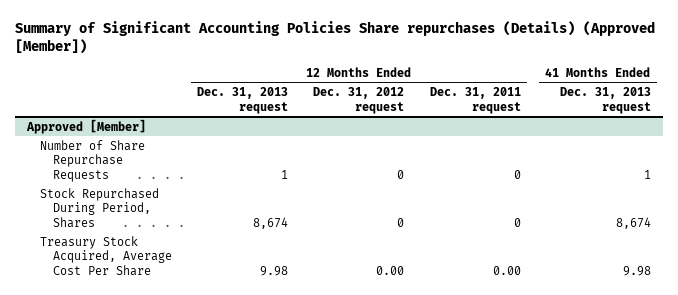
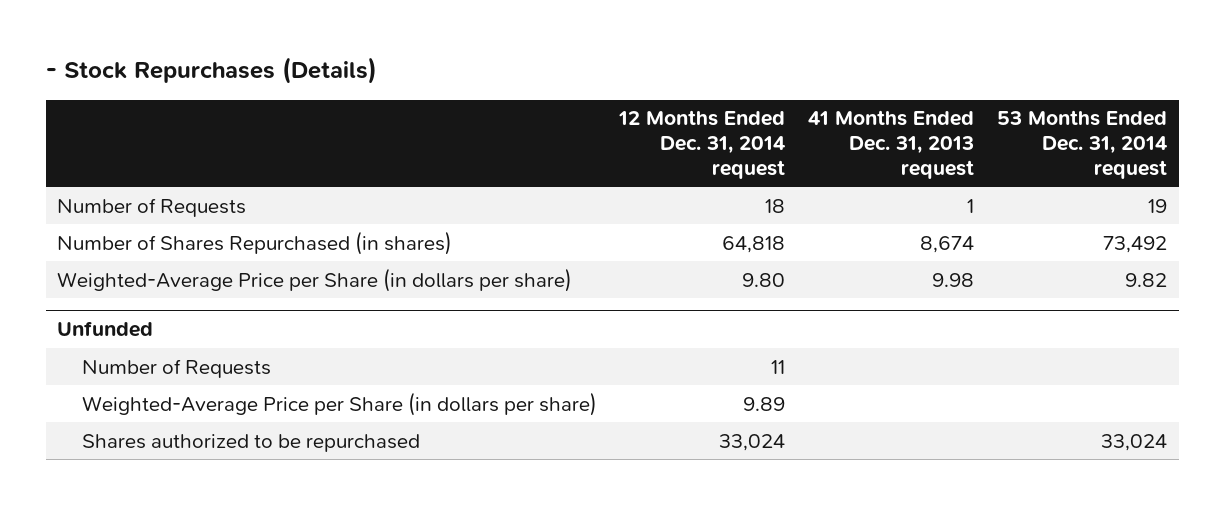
- Summary of Significant Accounting Policies Share repurchases (Details) (Approved [Member])
+ - Stock Repurchases (Details)
- | 12 Months Ended Dec. 31, 2013 request | 12 Months Ended Dec. 31, 2012 request | 12 Months Ended Dec. 31, 2011 request | 41 Months Ended Dec. 31, 2013 request
+ | 12 Months Ended Dec. 31, 2014 request | 41 Months Ended Dec. 31, 2013 request | 53 Months Ended Dec. 31, 2014 request
- Approved [Member]
- Number of Share Repurchase Requests | 1 | 0 | 0 | 1
- Stock Repurchased During Period, Shares | 8,674 | 0 | 0 | 8,674
- Treasury Stock Acquired, Average Cost Per Share | 9.98 | 0.00 | 0.00 | 9.98
+ Number of Requests | 18 | 1 | 19
+ Number of Shares Repurchased (in shares) | 64,818 | 8,674 | 73,492
+ Weighted-Average Price per Share (in dollars per share) | 9.80 | 9.98 | 9.82
+ Unfunded
+ Number of Requests | 11 | |
+ Weighted-Average Price per Share (in dollars per share) | 9.89 | |
+ Shares authorized to be repurchased | 33,024 | | 33,024

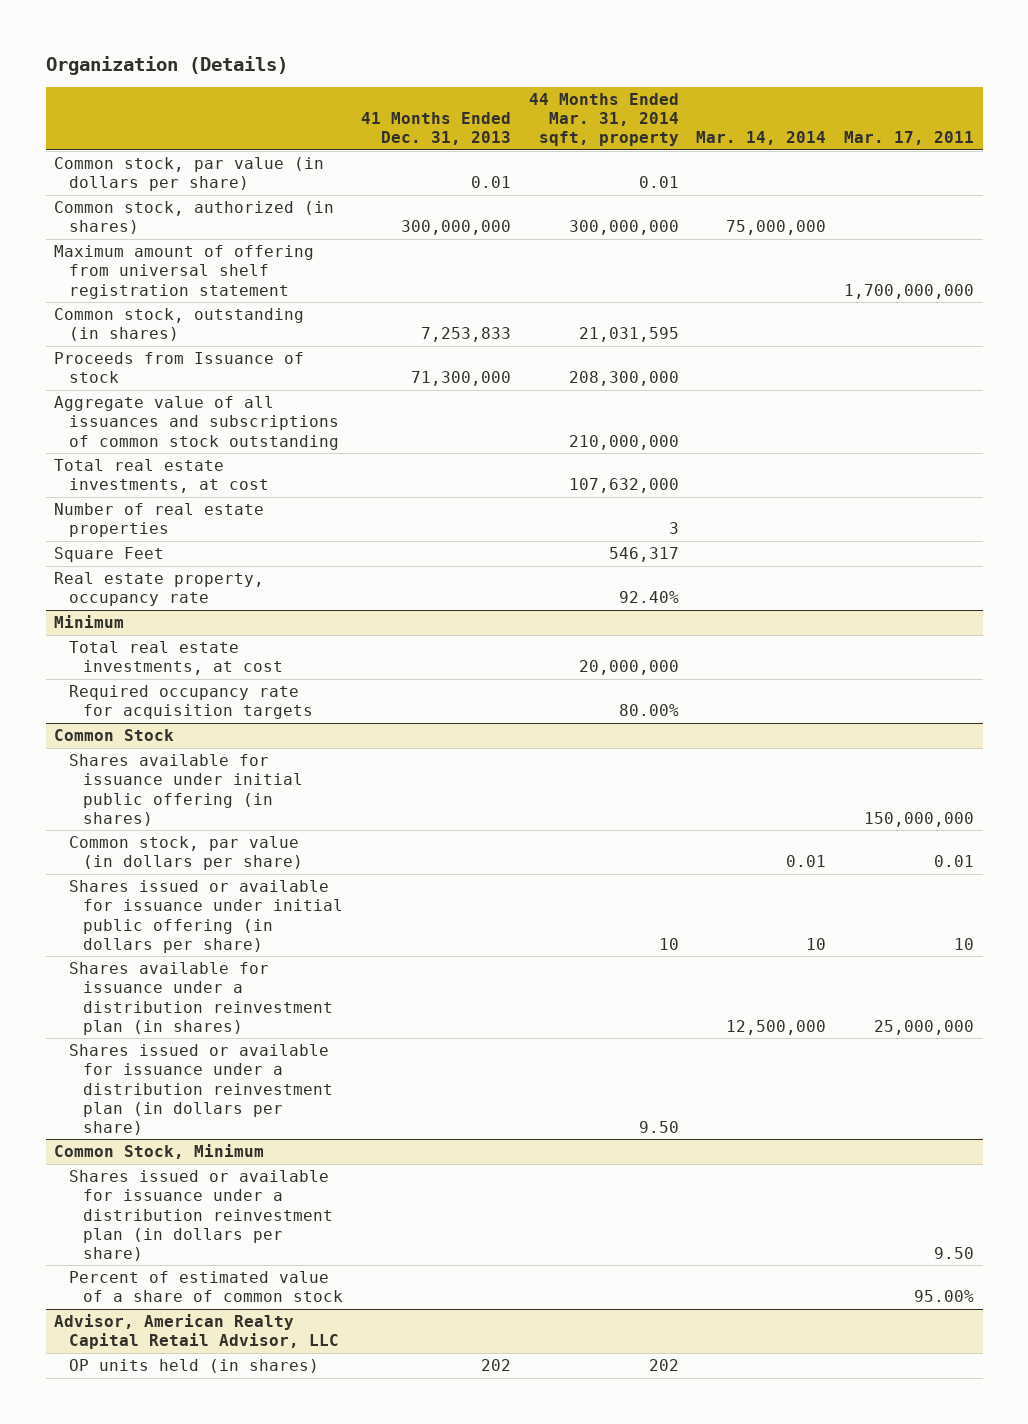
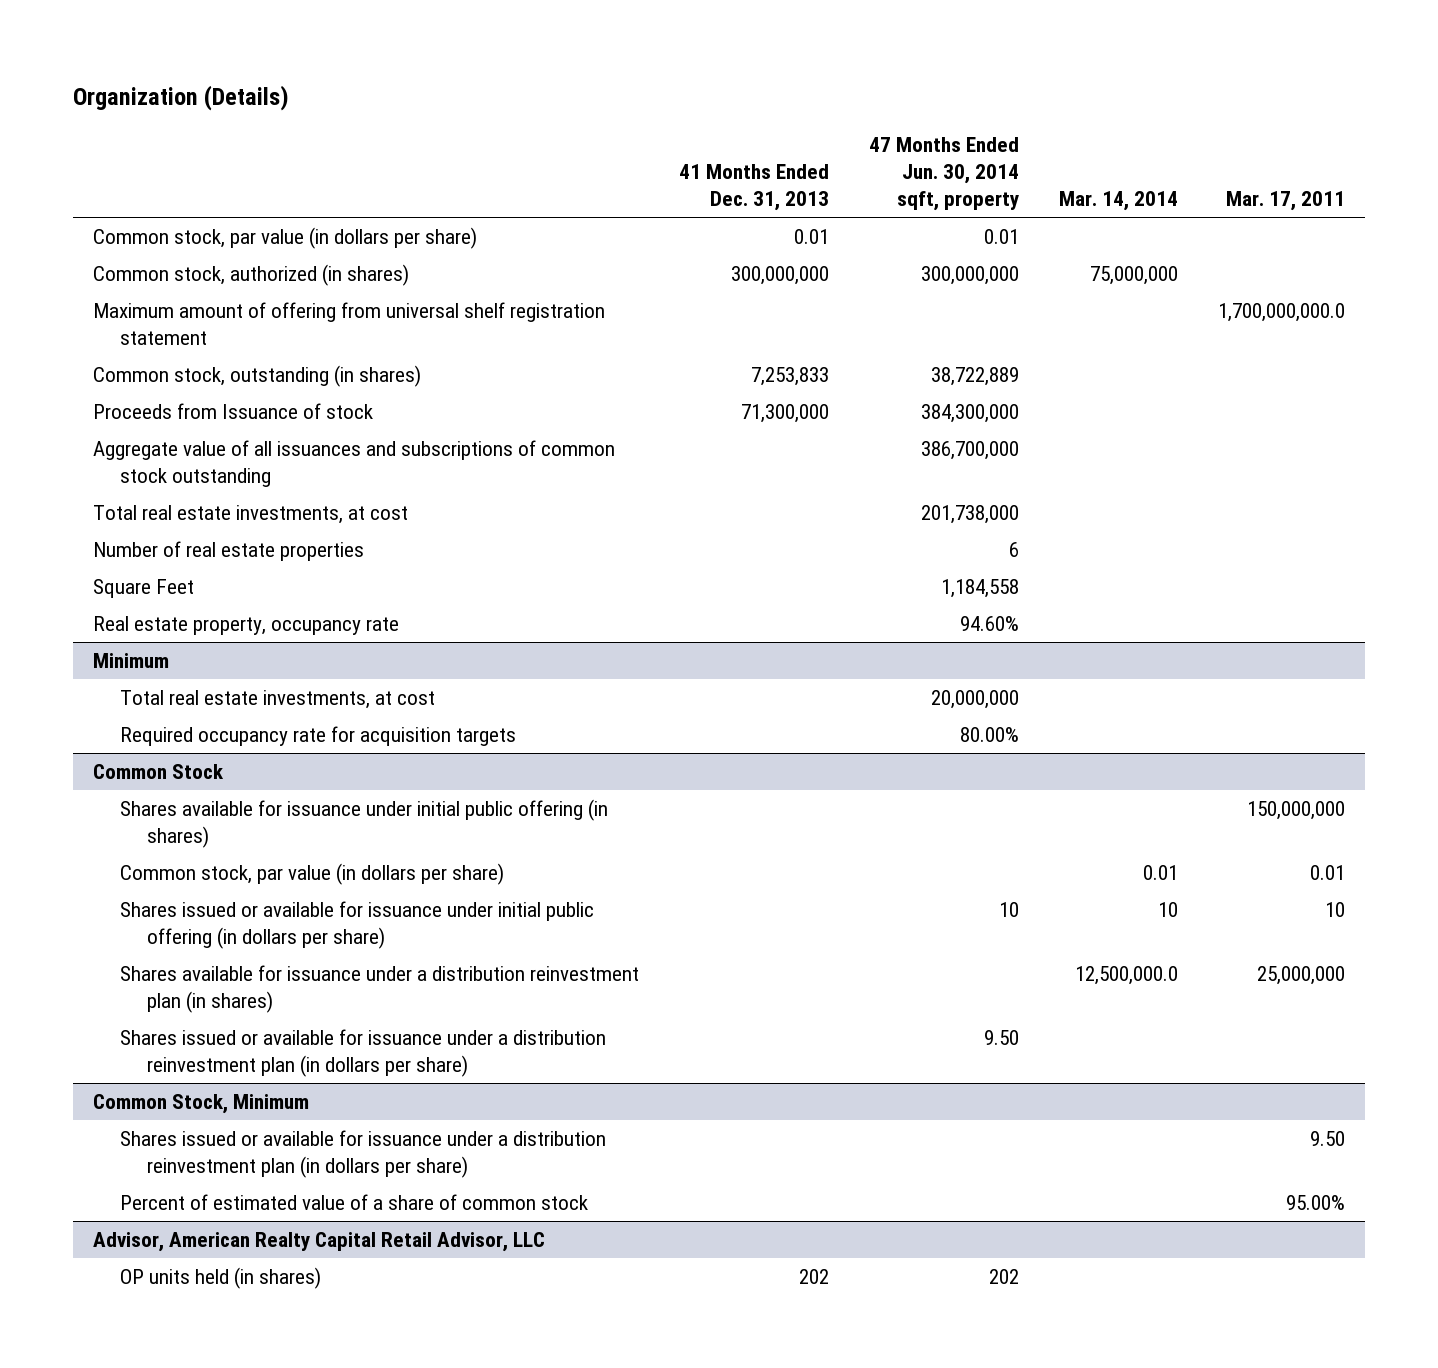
- | 41 Months Ended Dec. 31, 2013 | 44 Months Ended Mar. 31, 2014 sqft, property | Mar. 14, 2014 | Mar. 17, 2011
+ | 41 Months Ended Dec. 31, 2013 | 47 Months Ended Jun. 30, 2014 sqft, property | Mar. 14, 2014 | Mar. 17, 2011
- Maximum amount of offering from universal shelf registration statement | | | | 1,700,000,000
+ Maximum amount of offering from universal shelf registration statement | | | | 1,700,000,000.0
@ Common Stock
- Shares available for issuance under a distribution reinvestment plan (in shares) | | | 12,500,000 | 25,000,000
+ Shares available for issuance under a distribution reinvestment plan (in shares) | | | 12,500,000.0 | 25,000,000

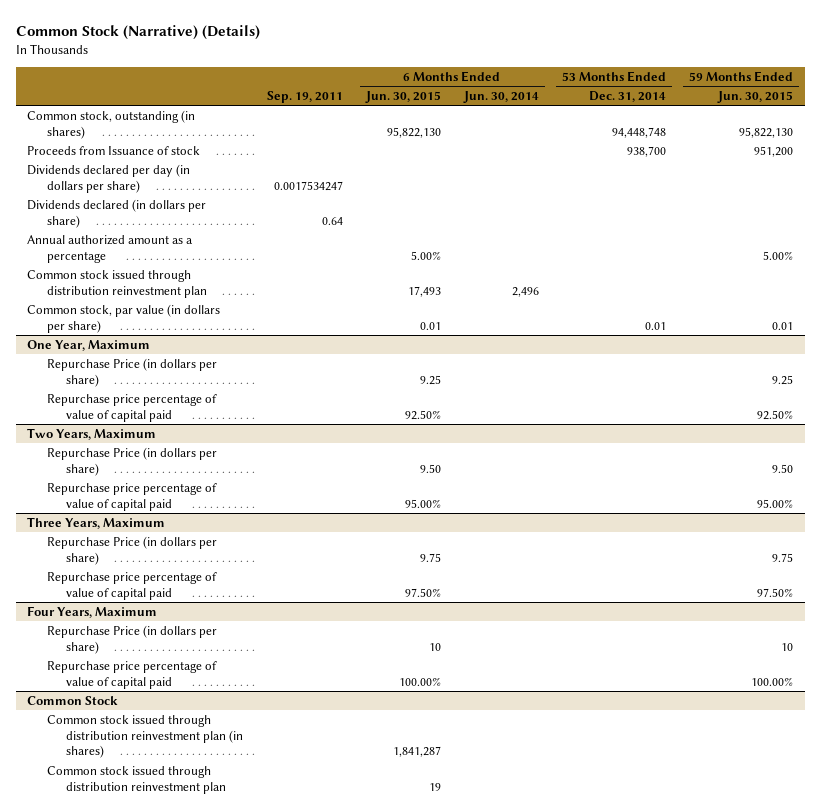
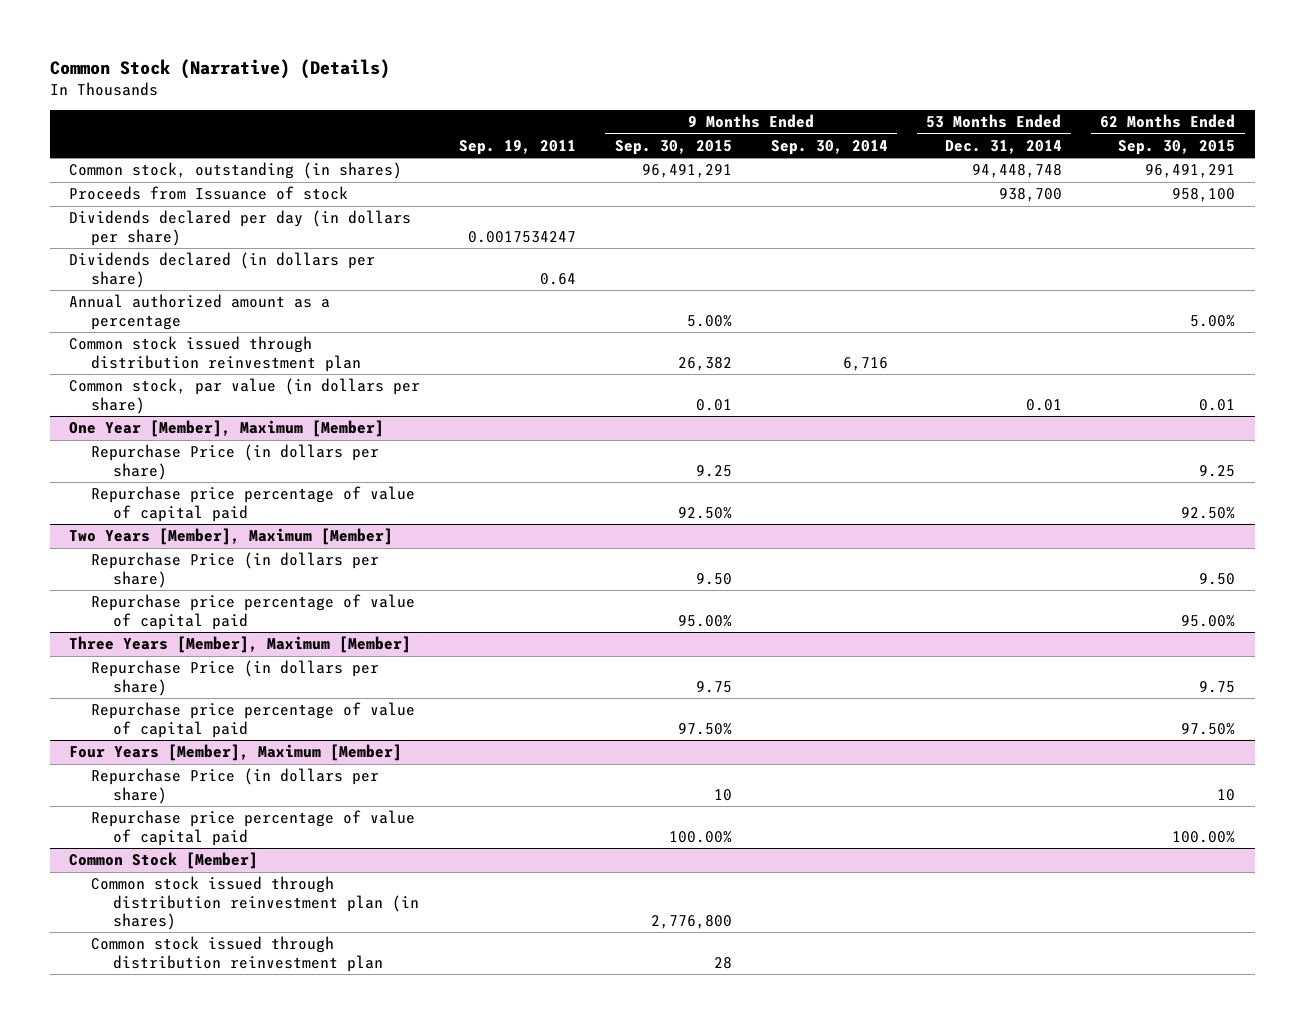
- | Sep. 19, 2011 | 6 Months Ended Jun. 30, 2015 | 6 Months Ended Jun. 30, 2014 | 53 Months Ended Dec. 31, 2014 | 59 Months Ended Jun. 30, 2015
+ | Sep. 19, 2011 | 9 Months Ended Sep. 30, 2015 | 9 Months Ended Sep. 30, 2014 | 53 Months Ended Dec. 31, 2014 | 62 Months Ended Sep. 30, 2015
- One Year, Maximum
+ One Year [Member], Maximum [Member]
- Two Years, Maximum
+ Two Years [Member], Maximum [Member]
- Three Years, Maximum
+ Three Years [Member], Maximum [Member]
- Four Years, Maximum
+ Four Years [Member], Maximum [Member]
- Common Stock
+ Common Stock [Member]

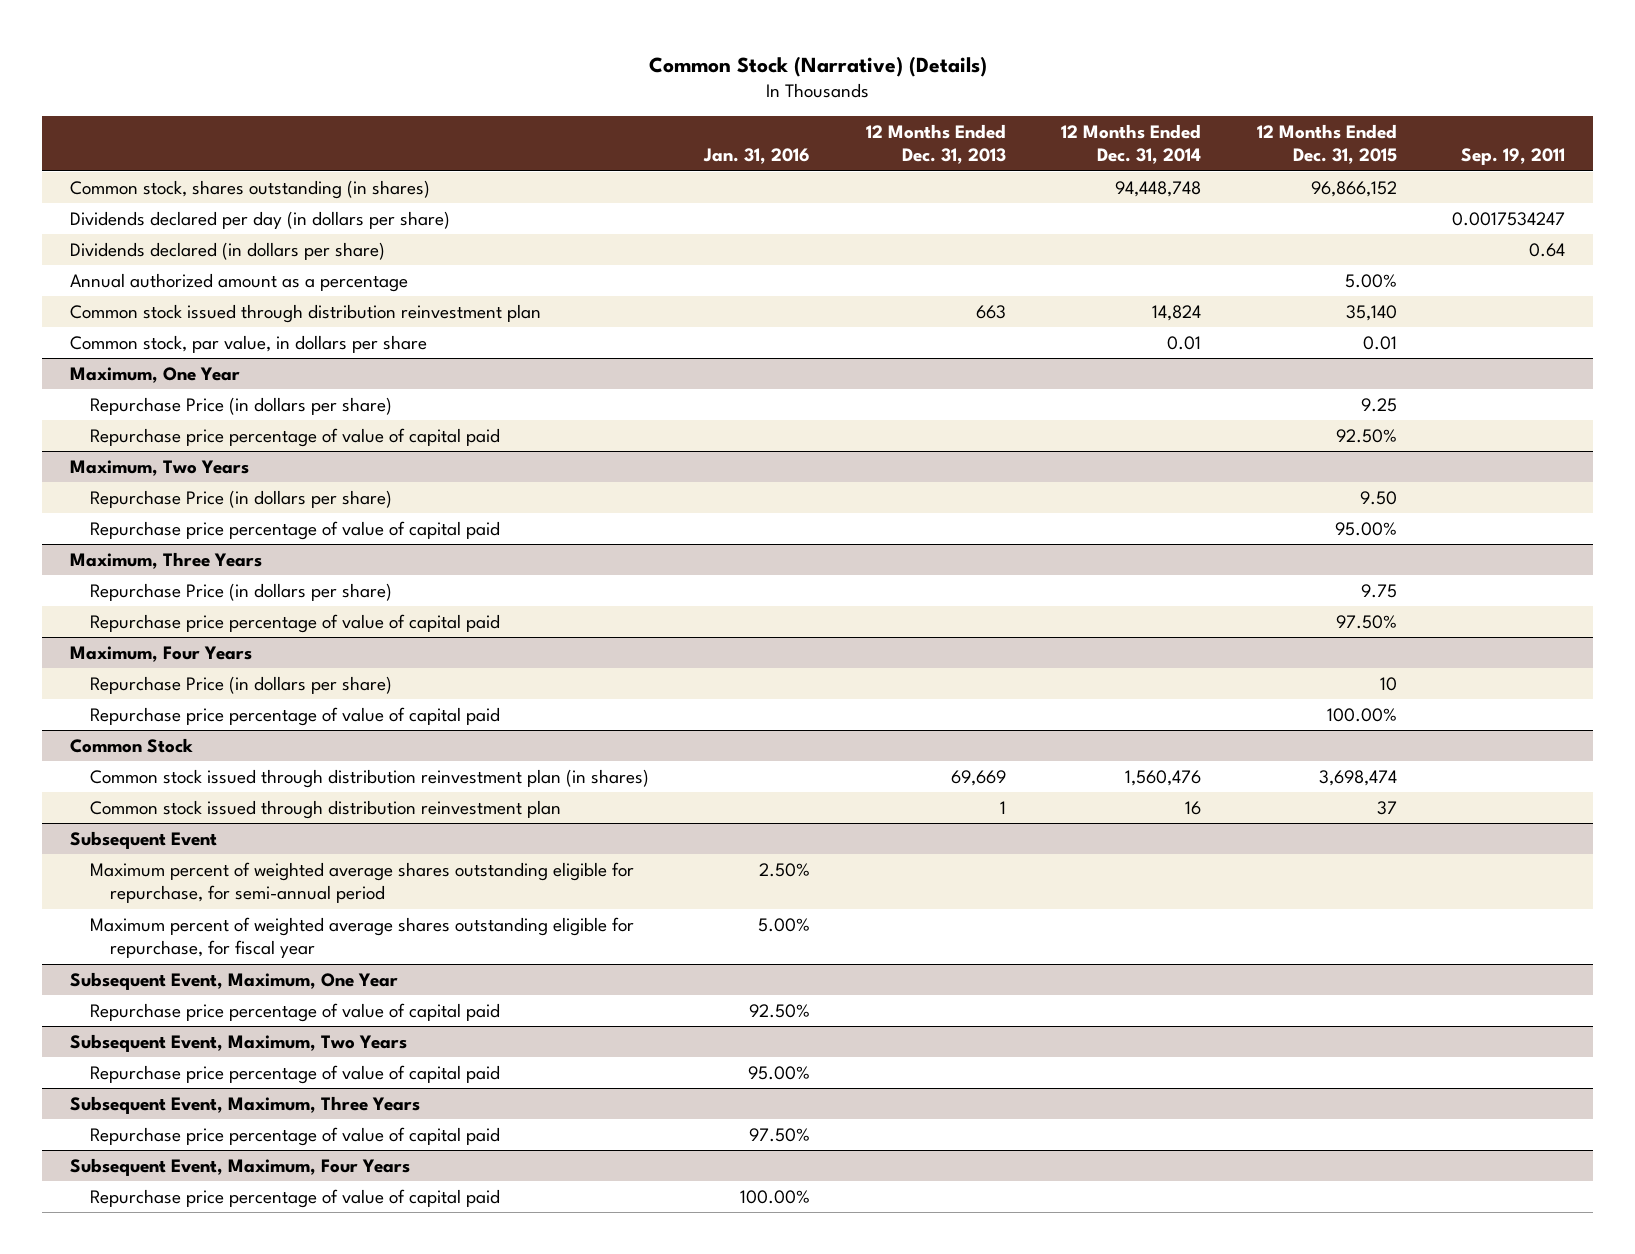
- | Sep. 19, 2011 | 9 Months Ended Sep. 30, 2015 | 9 Months Ended Sep. 30, 2014 | 53 Months Ended Dec. 31, 2014 | 62 Months Ended Sep. 30, 2015
+ | Jan. 31, 2016 | 12 Months Ended Dec. 31, 2013 | 12 Months Ended Dec. 31, 2014 | 12 Months Ended Dec. 31, 2015 | Sep. 19, 2011
- Common stock, outstanding (in shares) | | 96,491,291 | | 94,448,748 | 96,491,291
- Proceeds from Issuance of stock | | | | 938,700 | 958,100
+ Common stock, shares outstanding (in shares) | | | 94,448,748 | 96,866,152 |
- Common stock, par value (in dollars per share) | | 0.01 | | 0.01 | 0.01
- One Year [Member], Maximum [Member]
+ Common stock, par value, in dollars per share | | | 0.01 | 0.01 |
+ Maximum, One Year
- Two Years [Member], Maximum [Member]
+ Maximum, Two Years
- Three Years [Member], Maximum [Member]
+ Maximum, Three Years
- Four Years [Member], Maximum [Member]
+ Maximum, Four Years
- Common Stock [Member]
+ Common Stock
+ Subsequent Event
+ Maximum percent of weighted average shares outstanding eligible for repurchase, for semi-annual period | 2.50% | | | |
+ Maximum percent of weighted average shares outstanding eligible for repurchase, for fiscal year | 5.00% | | | |
+ Subsequent Event, Maximum, One Year
+ Repurchase price percentage of value of capital paid | 92.50% | | | |
+ Subsequent Event, Maximum, Two Years
+ Repurchase price percentage of value of capital paid | 95.00% | | | |
+ Subsequent Event, Maximum, Three Years
+ Repurchase price percentage of value of capital paid | 97.50% | | | |
+ Subsequent Event, Maximum, Four Years
+ Repurchase price percentage of value of capital paid | 100.00% | | | |

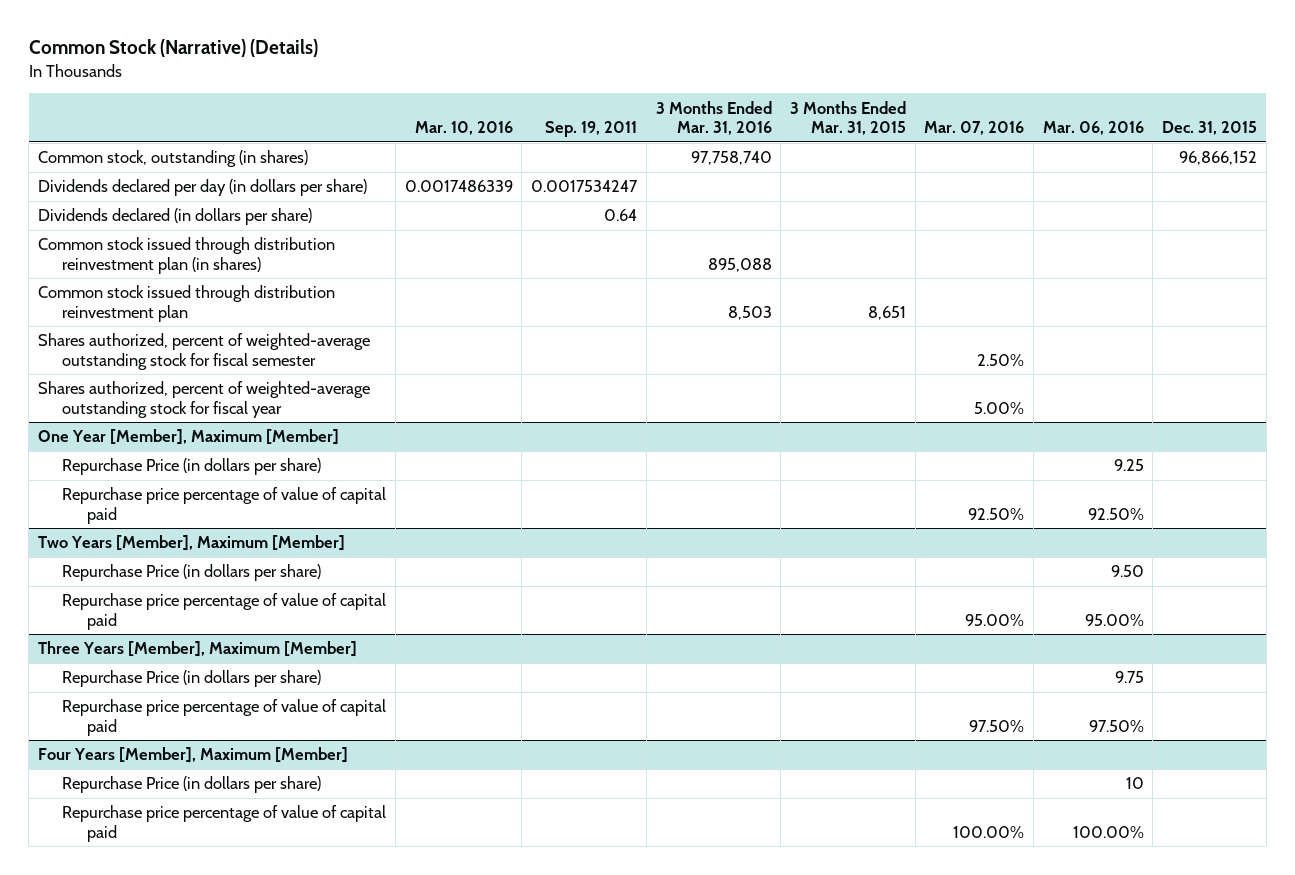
- | Jan. 31, 2016 | 12 Months Ended Dec. 31, 2013 | 12 Months Ended Dec. 31, 2014 | 12 Months Ended Dec. 31, 2015 | Sep. 19, 2011
+ | Mar. 10, 2016 | Sep. 19, 2011 | 3 Months Ended Mar. 31, 2016 | 3 Months Ended Mar. 31, 2015 | Mar. 07, 2016 | Mar. 06, 2016 | Dec. 31, 2015
- Common stock, shares outstanding (in shares) | | | 94,448,748 | 96,866,152 |
+ Common stock, outstanding (in shares) | | | 97,758,740 | | | | 96,866,152
- Annual authorized amount as a percentage | | | | 5.00% |
+ Common stock issued through distribution reinvestment plan (in shares) | | | 895,088 | | | |
- Common stock, par value, in dollars per share | | | 0.01 | 0.01 |
- Maximum, One Year
+ Shares authorized, percent of weighted-average outstanding stock for fiscal semester | | | | | 2.50% | |
+ Shares authorized, percent of weighted-average outstanding stock for fiscal year | | | | | 5.00% | |
+ One Year [Member], Maximum [Member]
- Maximum, Two Years
+ Two Years [Member], Maximum [Member]
- Maximum, Three Years
+ Three Years [Member], Maximum [Member]
- Maximum, Four Years
+ Four Years [Member], Maximum [Member]
- Common Stock
- Common stock issued through distribution reinvestment plan (in shares) | | 69,669 | 1,560,476 | 3,698,474 |
- Common stock issued through distribution reinvestment plan | | 1 | 16 | 37 |
- Subsequent Event
- Maximum percent of weighted average shares outstanding eligible for repurchase, for semi-annual period | 2.50% | | | |
- Maximum percent of weighted average shares outstanding eligible for repurchase, for fiscal year | 5.00% | | | |
- Subsequent Event, Maximum, One Year
- Repurchase price percentage of value of capital paid | 92.50% | | | |
- Subsequent Event, Maximum, Two Years
- Repurchase price percentage of value of capital paid | 95.00% | | | |
- Subsequent Event, Maximum, Three Years
- Repurchase price percentage of value of capital paid | 97.50% | | | |
- Subsequent Event, Maximum, Four Years
- Repurchase price percentage of value of capital paid | 100.00% | | | |

